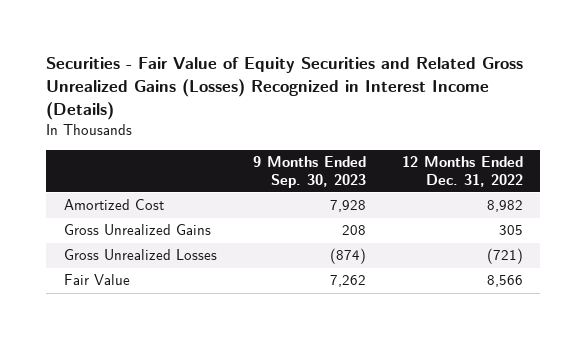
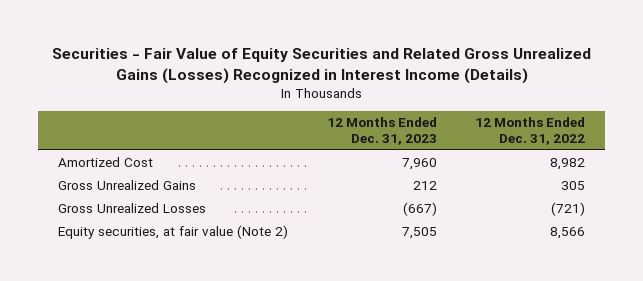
- | 9 Months Ended Sep. 30, 2023 | 12 Months Ended Dec. 31, 2022
+ | 12 Months Ended Dec. 31, 2023 | 12 Months Ended Dec. 31, 2022
- Fair Value | 7,262 | 8,566
+ Equity securities, at fair value (Note 2) | 7,505 | 8,566

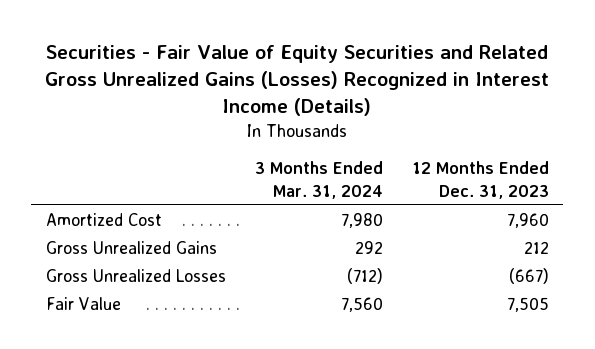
- | 12 Months Ended Dec. 31, 2023 | 12 Months Ended Dec. 31, 2022
+ | 3 Months Ended Mar. 31, 2024 | 12 Months Ended Dec. 31, 2023
- Equity securities, at fair value (Note 2) | 7,505 | 8,566
+ Fair Value | 7,560 | 7,505

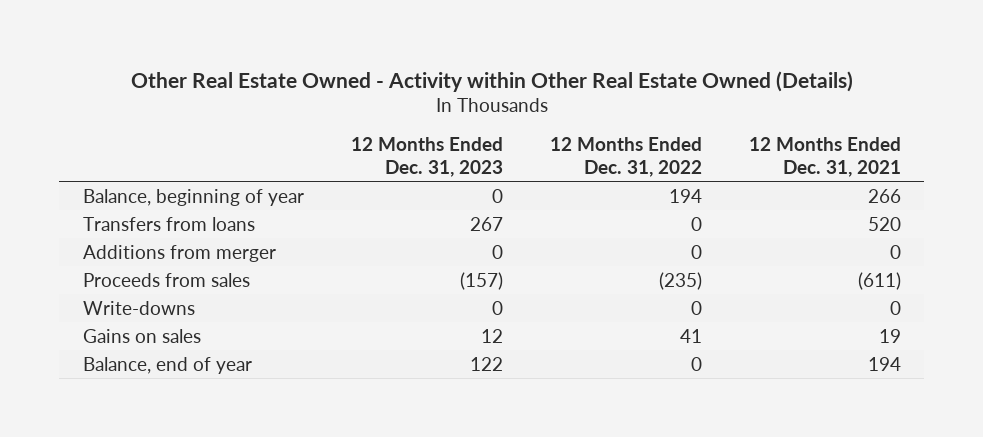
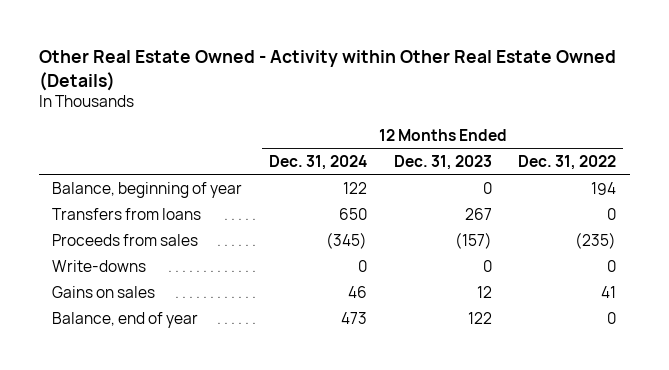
- | 12 Months Ended Dec. 31, 2023 | 12 Months Ended Dec. 31, 2022 | 12 Months Ended Dec. 31, 2021
+ | 12 Months Ended Dec. 31, 2024 | 12 Months Ended Dec. 31, 2023 | 12 Months Ended Dec. 31, 2022
- Additions from merger | 0 | 0 | 0

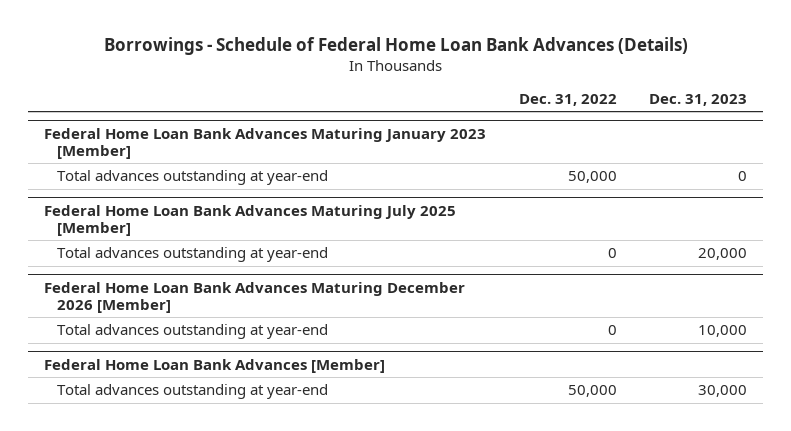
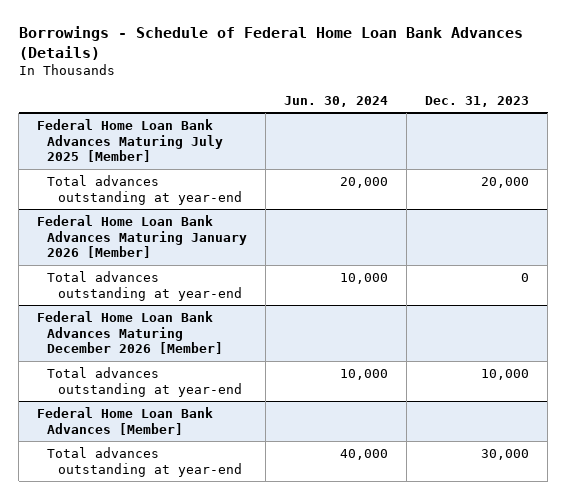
- | Dec. 31, 2022 | Dec. 31, 2023
+ | Jun. 30, 2024 | Dec. 31, 2023
- Federal Home Loan Bank Advances Maturing January 2023 [Member]
- Total advances outstanding at year-end | 50,000 | 0
+ Federal Home Loan Bank Advances Maturing January 2026 [Member]
+ Total advances outstanding at year-end | 10,000 | 0

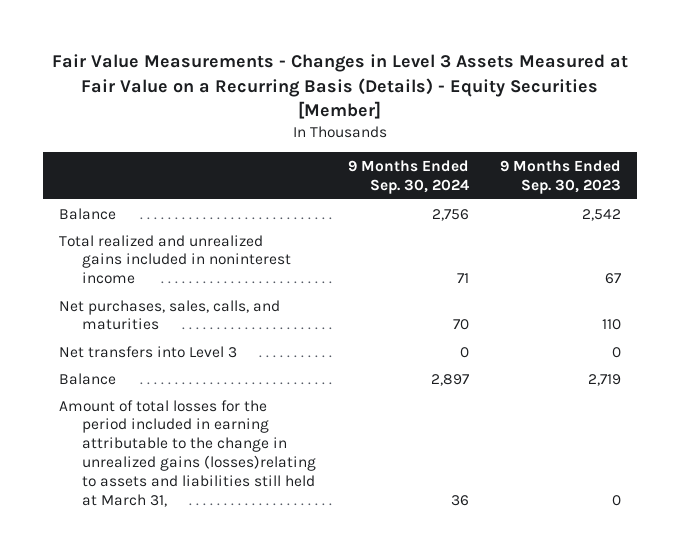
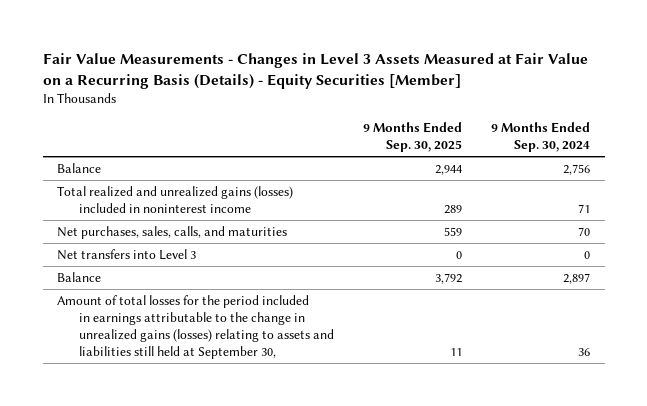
- | 9 Months Ended Sep. 30, 2024 | 9 Months Ended Sep. 30, 2023
+ | 9 Months Ended Sep. 30, 2025 | 9 Months Ended Sep. 30, 2024
- Total realized and unrealized gains included in noninterest income | 71 | 67
+ Total realized and unrealized gains (losses) included in noninterest income | 289 | 71
- Amount of total losses for the period included in earning attributable to the change in unrealized gains (losses)relating to assets and liabilities still held at March 31, | 36 | 0
+ Amount of total losses for the period included in earnings attributable to the change in unrealized gains (losses) relating to assets and liabilities still held at September 30, | 11 | 36

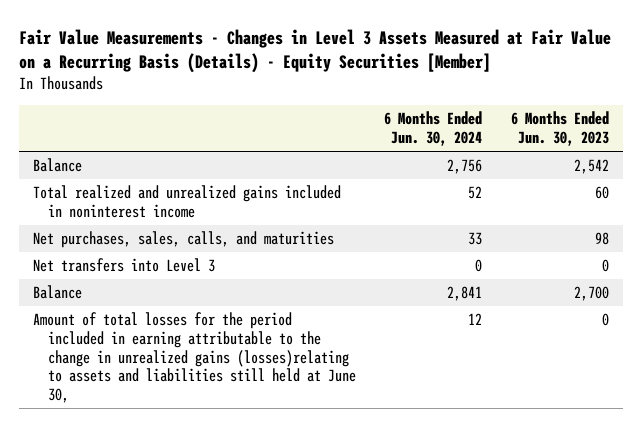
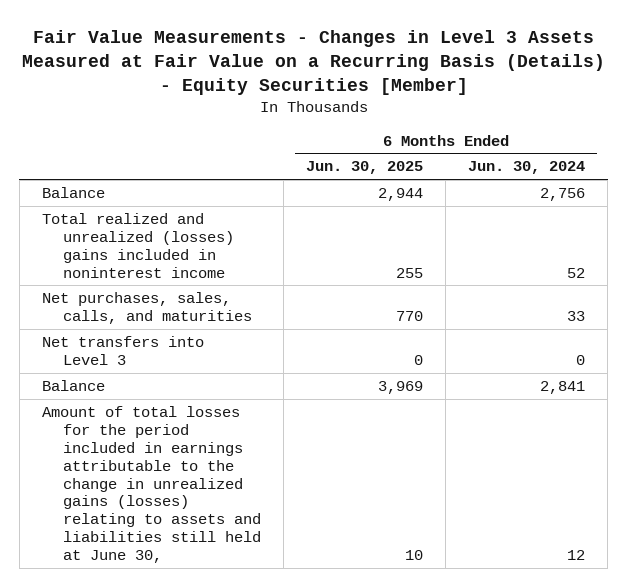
- | 6 Months Ended Jun. 30, 2024 | 6 Months Ended Jun. 30, 2023
+ | 6 Months Ended Jun. 30, 2025 | 6 Months Ended Jun. 30, 2024
- Total realized and unrealized gains included in noninterest income | 52 | 60
+ Total realized and unrealized (losses) gains included in noninterest income | 255 | 52
- Amount of total losses for the period included in earning attributable to the change in unrealized gains (losses)relating to assets and liabilities still held at June 30, | 12 | 0
+ Amount of total losses for the period included in earnings attributable to the change in unrealized gains (losses) relating to assets and liabilities still held at June 30, | 10 | 12

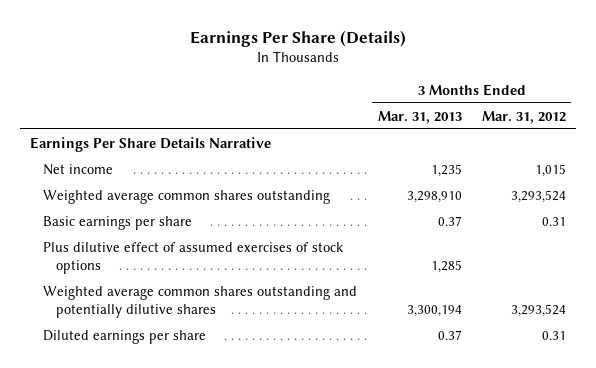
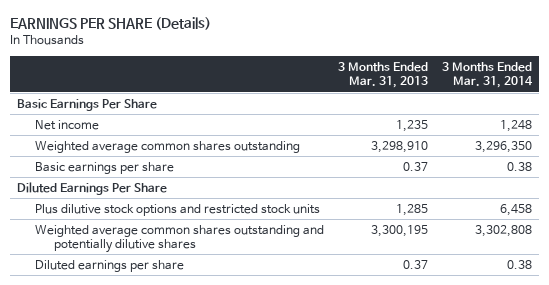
- Earnings Per Share (Details)
+ EARNINGS PER SHARE (Details)
- | 3 Months Ended Mar. 31, 2013 | 3 Months Ended Mar. 31, 2012
+ | 3 Months Ended Mar. 31, 2013 | 3 Months Ended Mar. 31, 2014
- Earnings Per Share Details Narrative
+ Basic Earnings Per Share
- Plus dilutive effect of assumed exercises of stock options | 1,285 |
- Weighted average common shares outstanding and potentially dilutive shares | 3,300,194 | 3,293,524
+ Diluted Earnings Per Share
+ Plus dilutive stock options and restricted stock units | 1,285 | 6,458
+ Weighted average common shares outstanding and potentially dilutive shares | 3,300,195 | 3,302,808

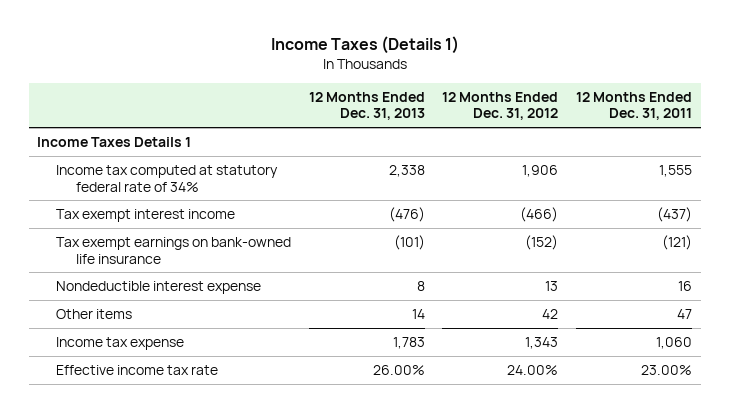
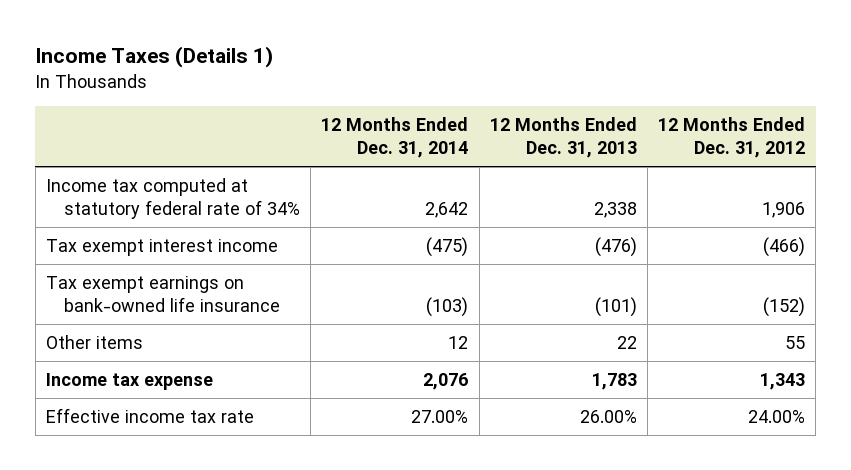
- | 12 Months Ended Dec. 31, 2013 | 12 Months Ended Dec. 31, 2012 | 12 Months Ended Dec. 31, 2011
+ | 12 Months Ended Dec. 31, 2014 | 12 Months Ended Dec. 31, 2013 | 12 Months Ended Dec. 31, 2012
- Income Taxes Details 1
- Nondeductible interest expense | 8 | 13 | 16
- Other items | 14 | 42 | 47
+ Other items | 12 | 22 | 55

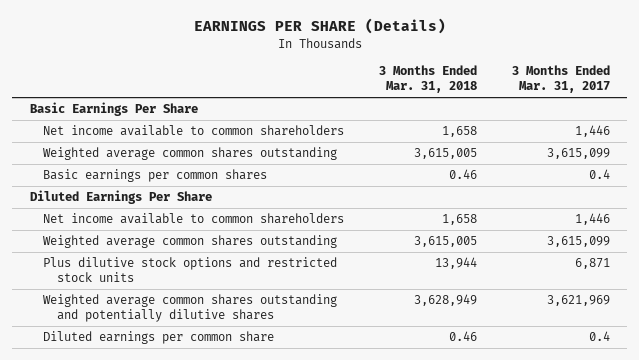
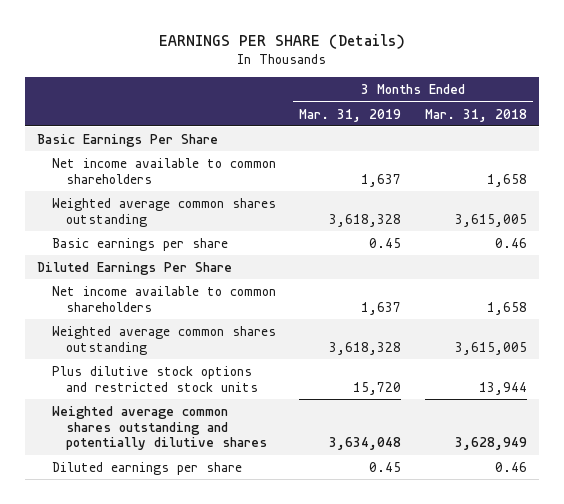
- | 3 Months Ended Mar. 31, 2018 | 3 Months Ended Mar. 31, 2017
+ | 3 Months Ended Mar. 31, 2019 | 3 Months Ended Mar. 31, 2018
- Basic earnings per common shares | 0.46 | 0.4
+ Basic earnings per share | 0.45 | 0.46
- Diluted earnings per common share | 0.46 | 0.4
+ Diluted earnings per share | 0.45 | 0.46

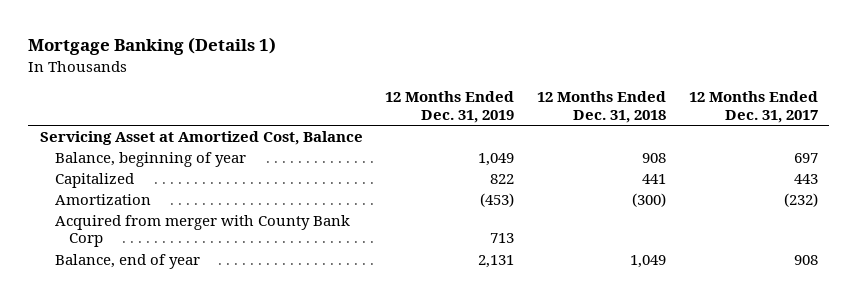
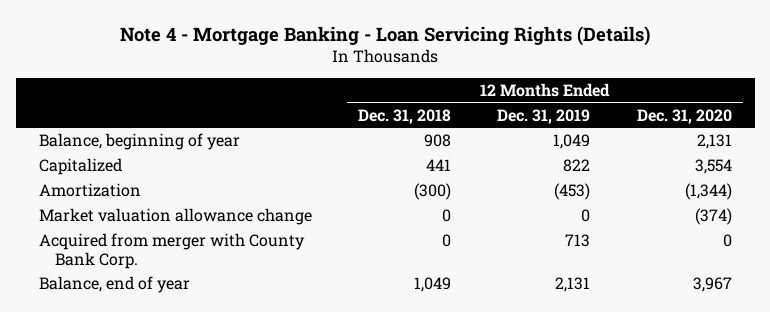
- Mortgage Banking (Details 1)
+ Note 4 - Mortgage Banking - Loan Servicing Rights (Details)
- | 12 Months Ended Dec. 31, 2019 | 12 Months Ended Dec. 31, 2018 | 12 Months Ended Dec. 31, 2017
+ | 12 Months Ended Dec. 31, 2018 | 12 Months Ended Dec. 31, 2019 | 12 Months Ended Dec. 31, 2020
- Servicing Asset at Amortized Cost, Balance
- Acquired from merger with County Bank Corp | 713 | |
+ Market valuation allowance change | 0 | 0 | (374)
+ Acquired from merger with County Bank Corp. | 0 | 713 | 0

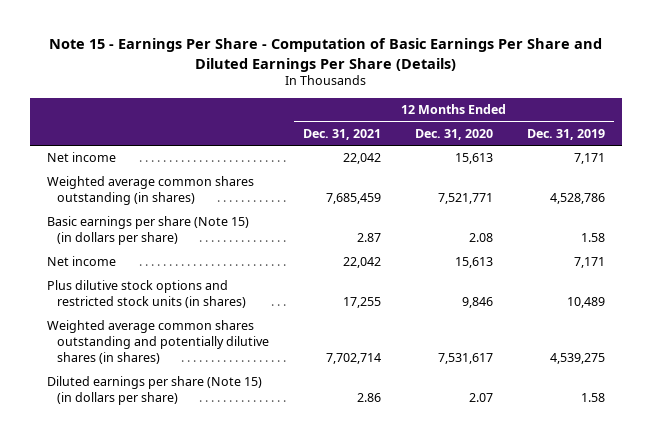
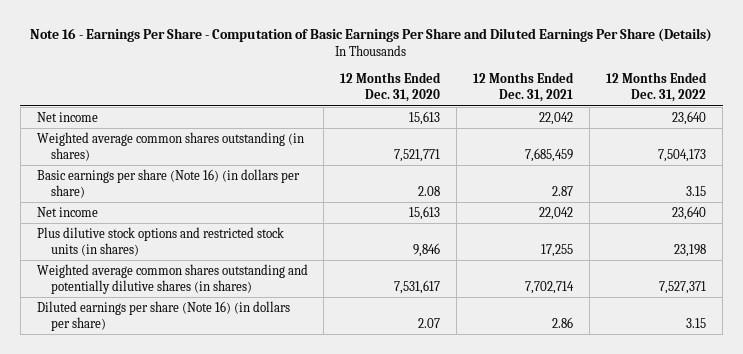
- Note 15 - Earnings Per Share - Computation of Basic Earnings Per Share and Diluted Earnings Per Share (Details)
+ Note 16 - Earnings Per Share - Computation of Basic Earnings Per Share and Diluted Earnings Per Share (Details)
- | 12 Months Ended Dec. 31, 2021 | 12 Months Ended Dec. 31, 2020 | 12 Months Ended Dec. 31, 2019
+ | 12 Months Ended Dec. 31, 2020 | 12 Months Ended Dec. 31, 2021 | 12 Months Ended Dec. 31, 2022
- Basic earnings per share (Note 15) (in dollars per share) | 2.87 | 2.08 | 1.58
+ Basic earnings per share (Note 16) (in dollars per share) | 2.08 | 2.87 | 3.15
- Diluted earnings per share (Note 15) (in dollars per share) | 2.86 | 2.07 | 1.58
+ Diluted earnings per share (Note 16) (in dollars per share) | 2.07 | 2.86 | 3.15

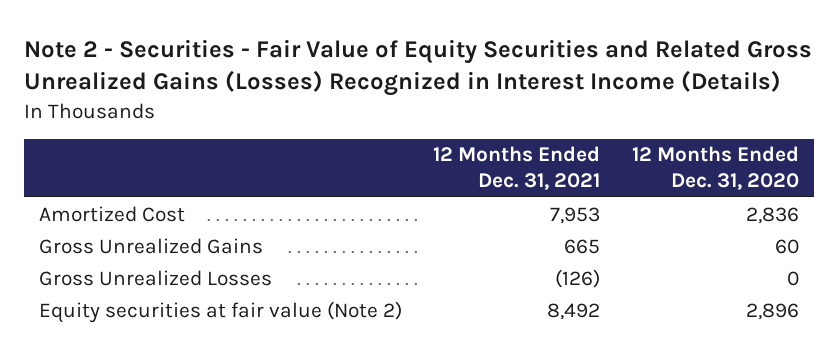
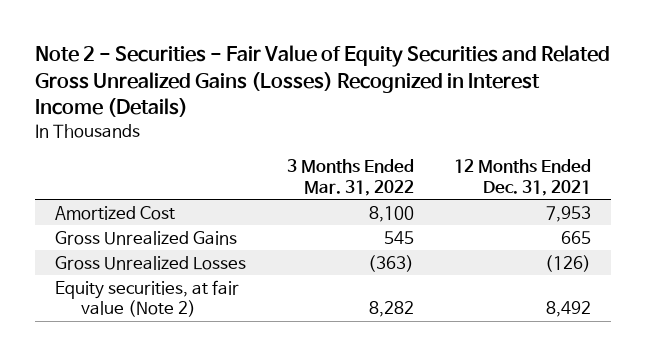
- | 12 Months Ended Dec. 31, 2021 | 12 Months Ended Dec. 31, 2020
+ | 3 Months Ended Mar. 31, 2022 | 12 Months Ended Dec. 31, 2021
- Equity securities at fair value (Note 2) | 8,492 | 2,896
+ Equity securities, at fair value (Note 2) | 8,282 | 8,492

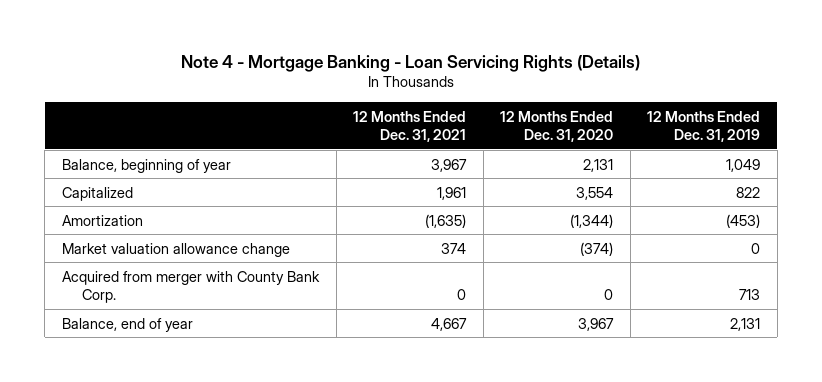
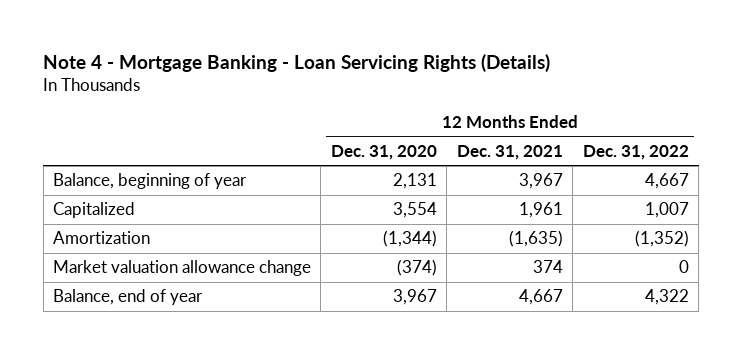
- | 12 Months Ended Dec. 31, 2021 | 12 Months Ended Dec. 31, 2020 | 12 Months Ended Dec. 31, 2019
+ | 12 Months Ended Dec. 31, 2020 | 12 Months Ended Dec. 31, 2021 | 12 Months Ended Dec. 31, 2022
- Acquired from merger with County Bank Corp. | 0 | 0 | 713

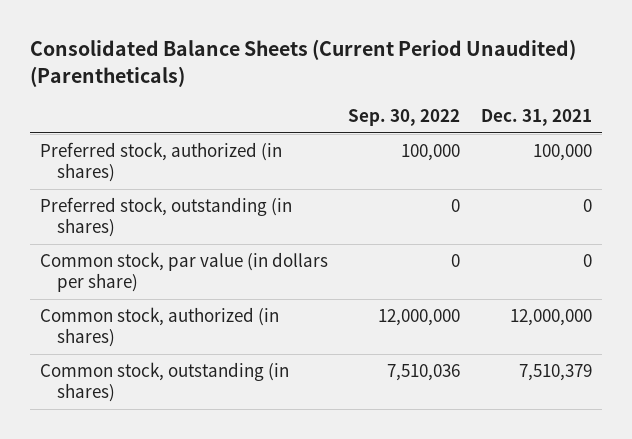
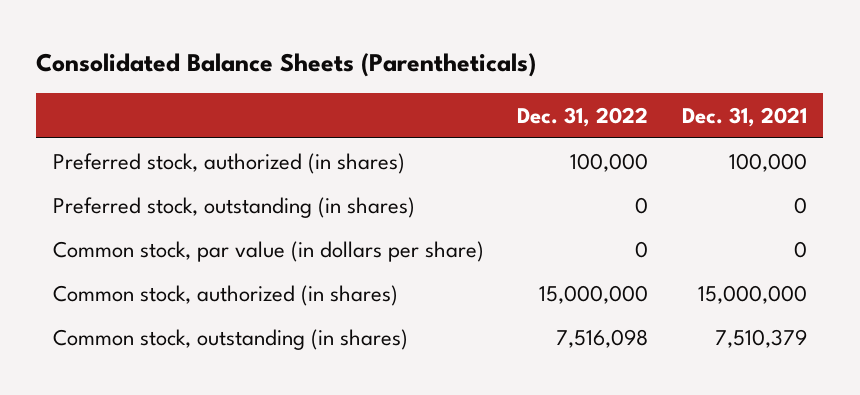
- Consolidated Balance Sheets (Current Period Unaudited) (Parentheticals)
+ Consolidated Balance Sheets (Parentheticals)
- | Sep. 30, 2022 | Dec. 31, 2021
+ | Dec. 31, 2022 | Dec. 31, 2021
- Common stock, authorized (in shares) | 12,000,000 | 12,000,000
+ Common stock, authorized (in shares) | 15,000,000 | 15,000,000

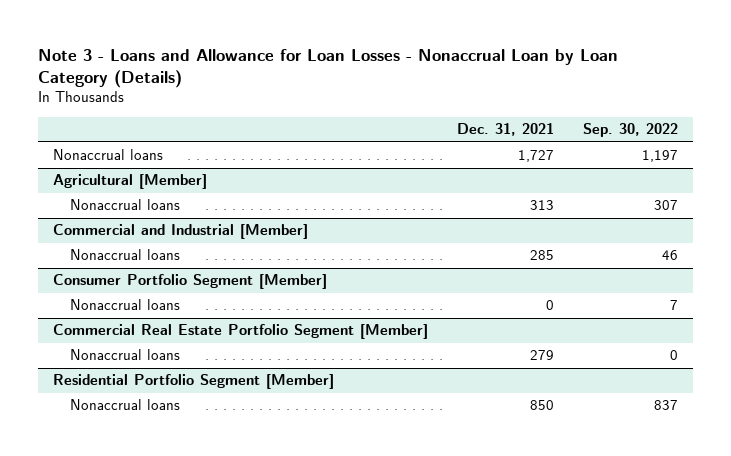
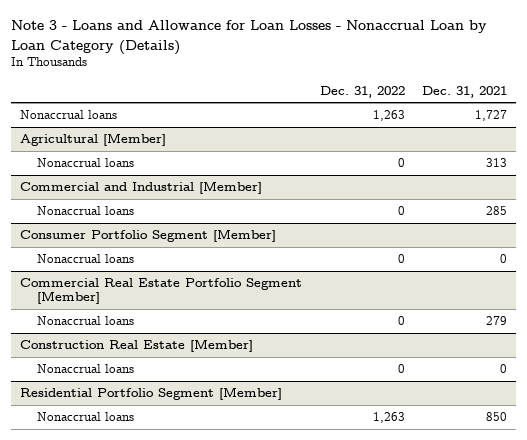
- | Dec. 31, 2021 | Sep. 30, 2022
+ | Dec. 31, 2022 | Dec. 31, 2021
+ Construction Real Estate [Member]
+ Nonaccrual loans | 0 | 0

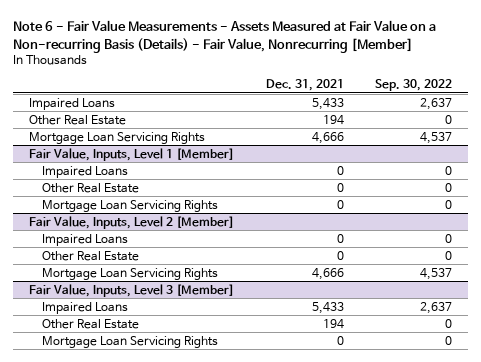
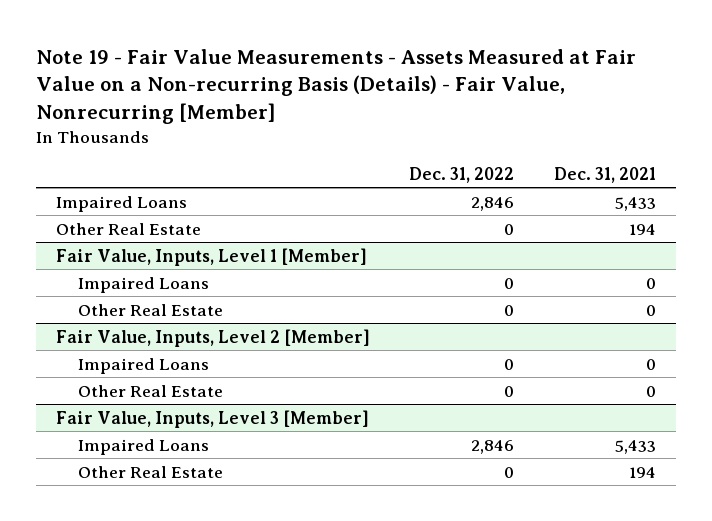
- Note 6 - Fair Value Measurements - Assets Measured at Fair Value on a Non-recurring Basis (Details) - Fair Value, Nonrecurring [Member]
+ Note 19 - Fair Value Measurements - Assets Measured at Fair Value on a Non-recurring Basis (Details) - Fair Value, Nonrecurring [Member]
- | Dec. 31, 2021 | Sep. 30, 2022
+ | Dec. 31, 2022 | Dec. 31, 2021
- Mortgage Loan Servicing Rights | 4,666 | 4,537
@ Fair Value, Inputs, Level 1 [Member]
- Mortgage Loan Servicing Rights | 0 | 0
@ Fair Value, Inputs, Level 2 [Member]
- Mortgage Loan Servicing Rights | 4,666 | 4,537
@ Fair Value, Inputs, Level 3 [Member]
- Mortgage Loan Servicing Rights | 0 | 0

